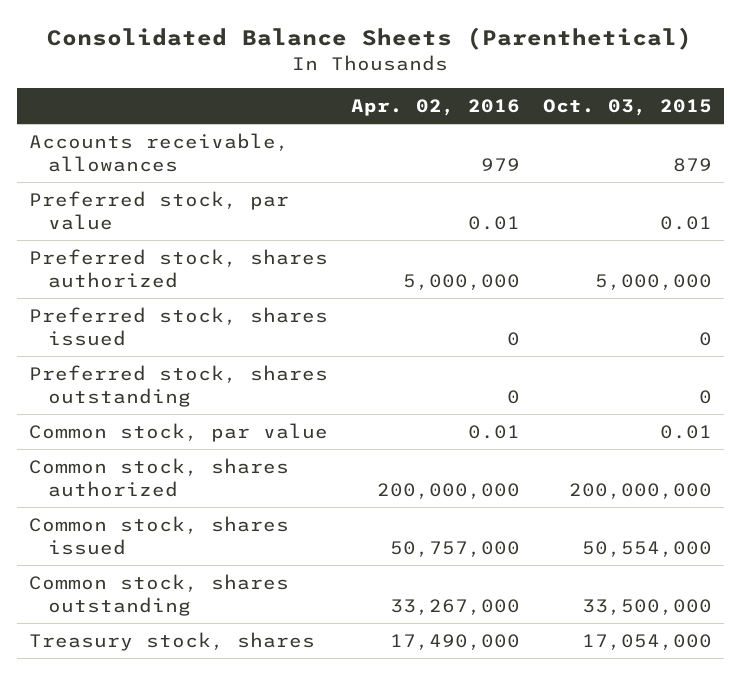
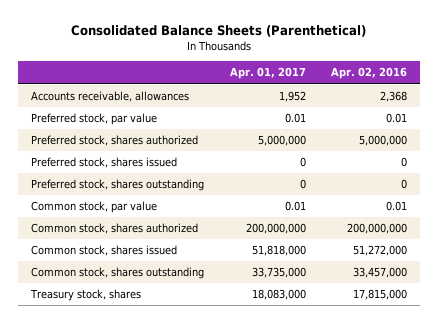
- | Apr. 02, 2016 | Oct. 03, 2015
+ | Apr. 01, 2017 | Apr. 02, 2016
- Accounts receivable, allowances | 979 | 879
+ Accounts receivable, allowances | 1,952 | 2,368
- Common stock, shares issued | 50,757,000 | 50,554,000
- Common stock, shares outstanding | 33,267,000 | 33,500,000
- Treasury stock, shares | 17,490,000 | 17,054,000
+ Common stock, shares issued | 51,818,000 | 51,272,000
+ Common stock, shares outstanding | 33,735,000 | 33,457,000
+ Treasury stock, shares | 18,083,000 | 17,815,000

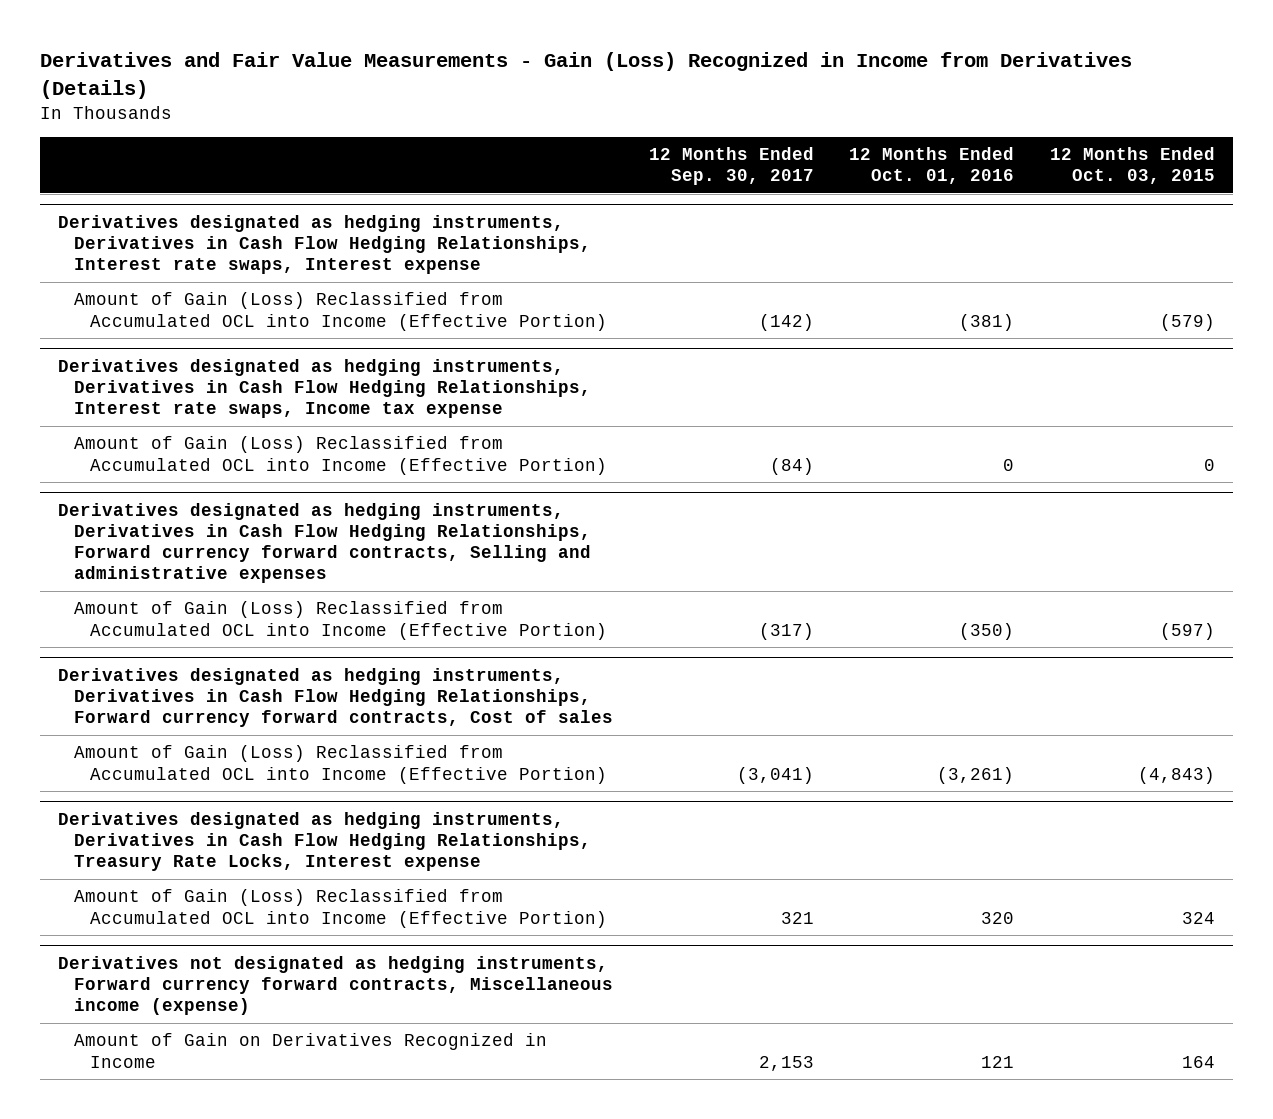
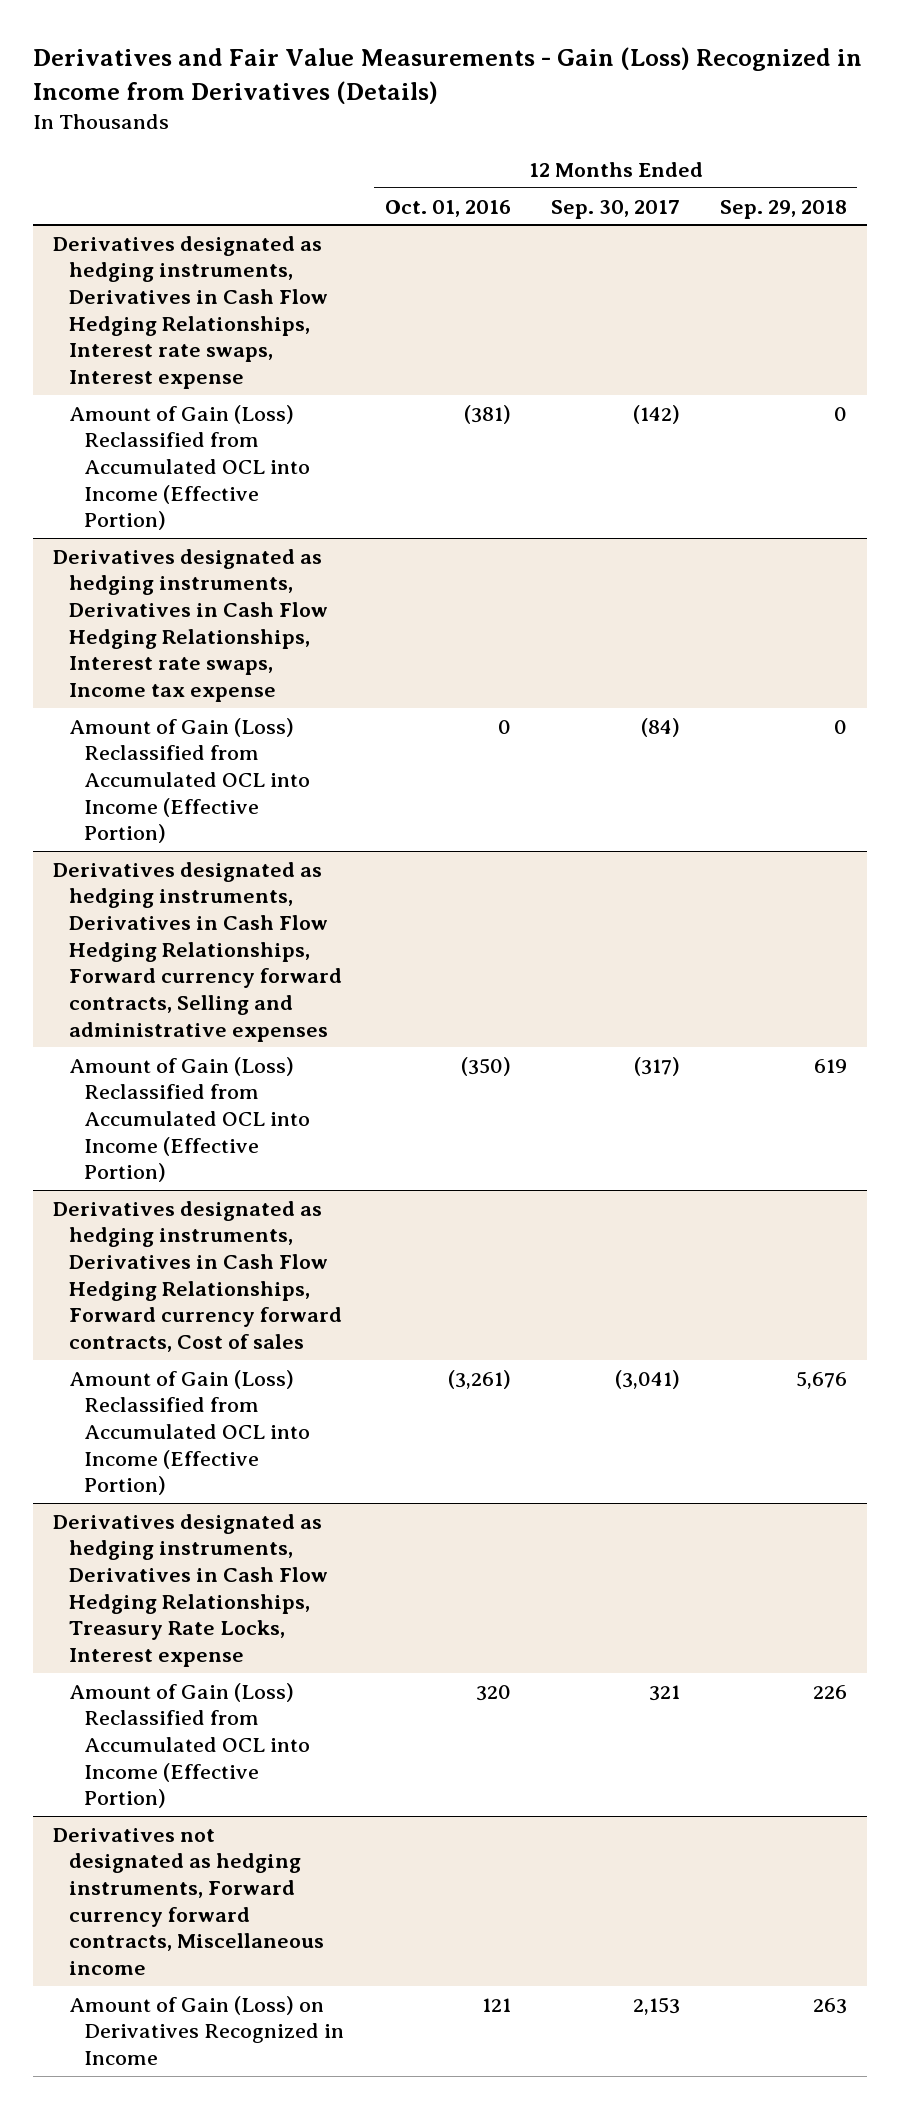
- | 12 Months Ended Sep. 30, 2017 | 12 Months Ended Oct. 01, 2016 | 12 Months Ended Oct. 03, 2015
+ | 12 Months Ended Oct. 01, 2016 | 12 Months Ended Sep. 30, 2017 | 12 Months Ended Sep. 29, 2018
- Derivatives not designated as hedging instruments, Forward currency forward contracts, Miscellaneous income (expense)
- Amount of Gain on Derivatives Recognized in Income | 2,153 | 121 | 164
+ Derivatives not designated as hedging instruments, Forward currency forward contracts, Miscellaneous income
+ Amount of Gain (Loss) on Derivatives Recognized in Income | 121 | 2,153 | 263

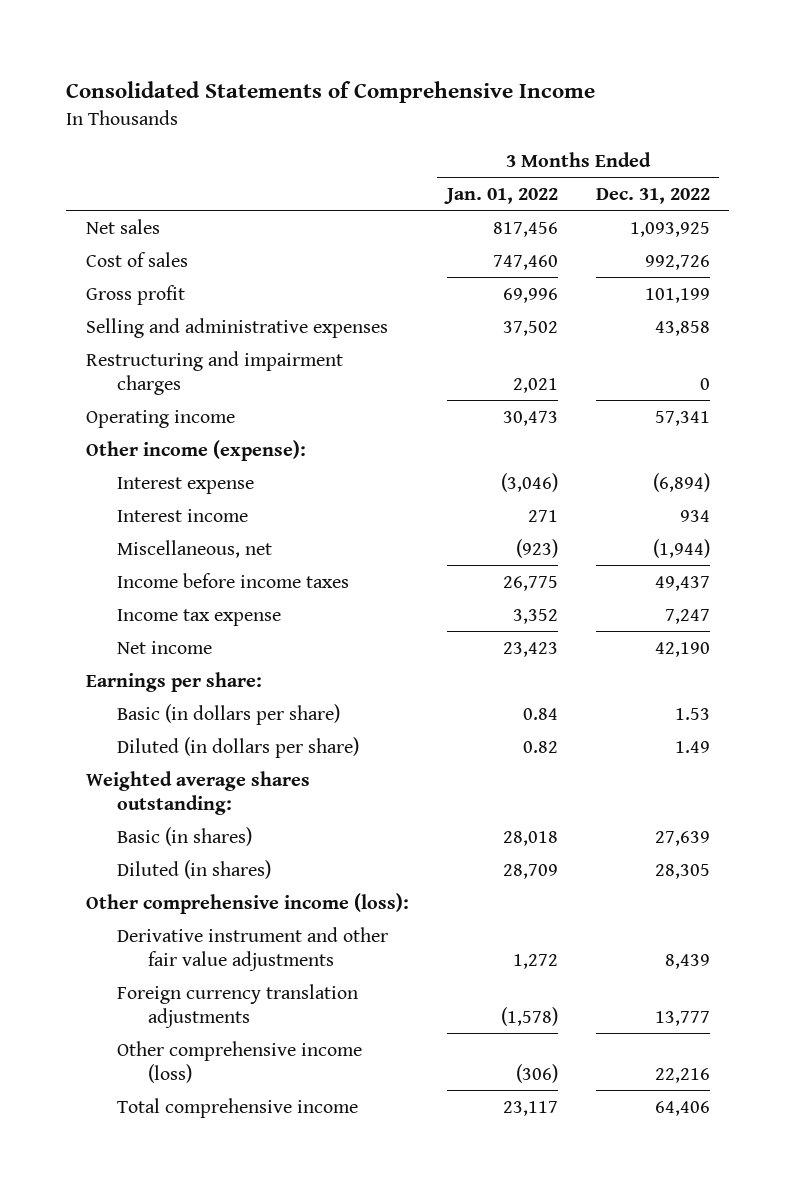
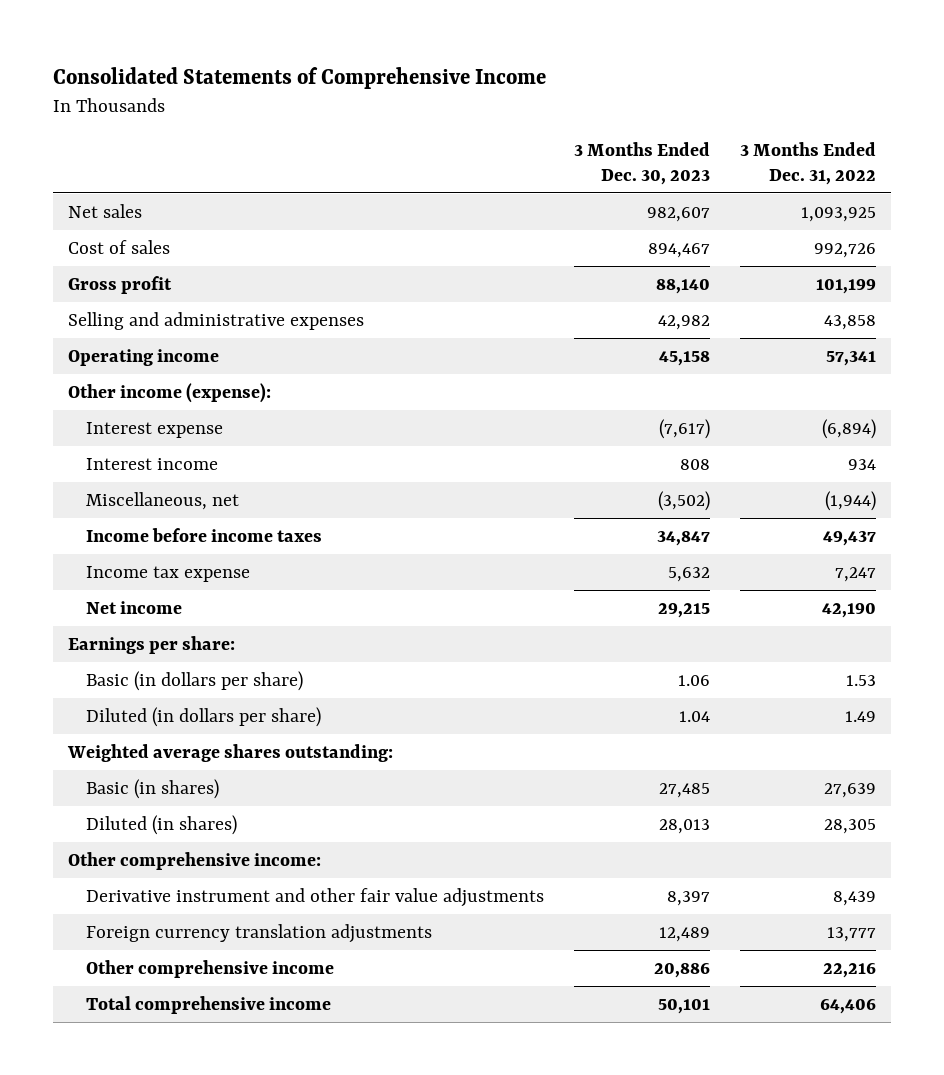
- | 3 Months Ended Jan. 01, 2022 | 3 Months Ended Dec. 31, 2022
+ | 3 Months Ended Dec. 30, 2023 | 3 Months Ended Dec. 31, 2022
- Restructuring and impairment charges | 2,021 | 0
- Other comprehensive income (loss):
+ Other comprehensive income:
- Other comprehensive income (loss) | (306) | 22,216
+ Other comprehensive income | 20,886 | 22,216

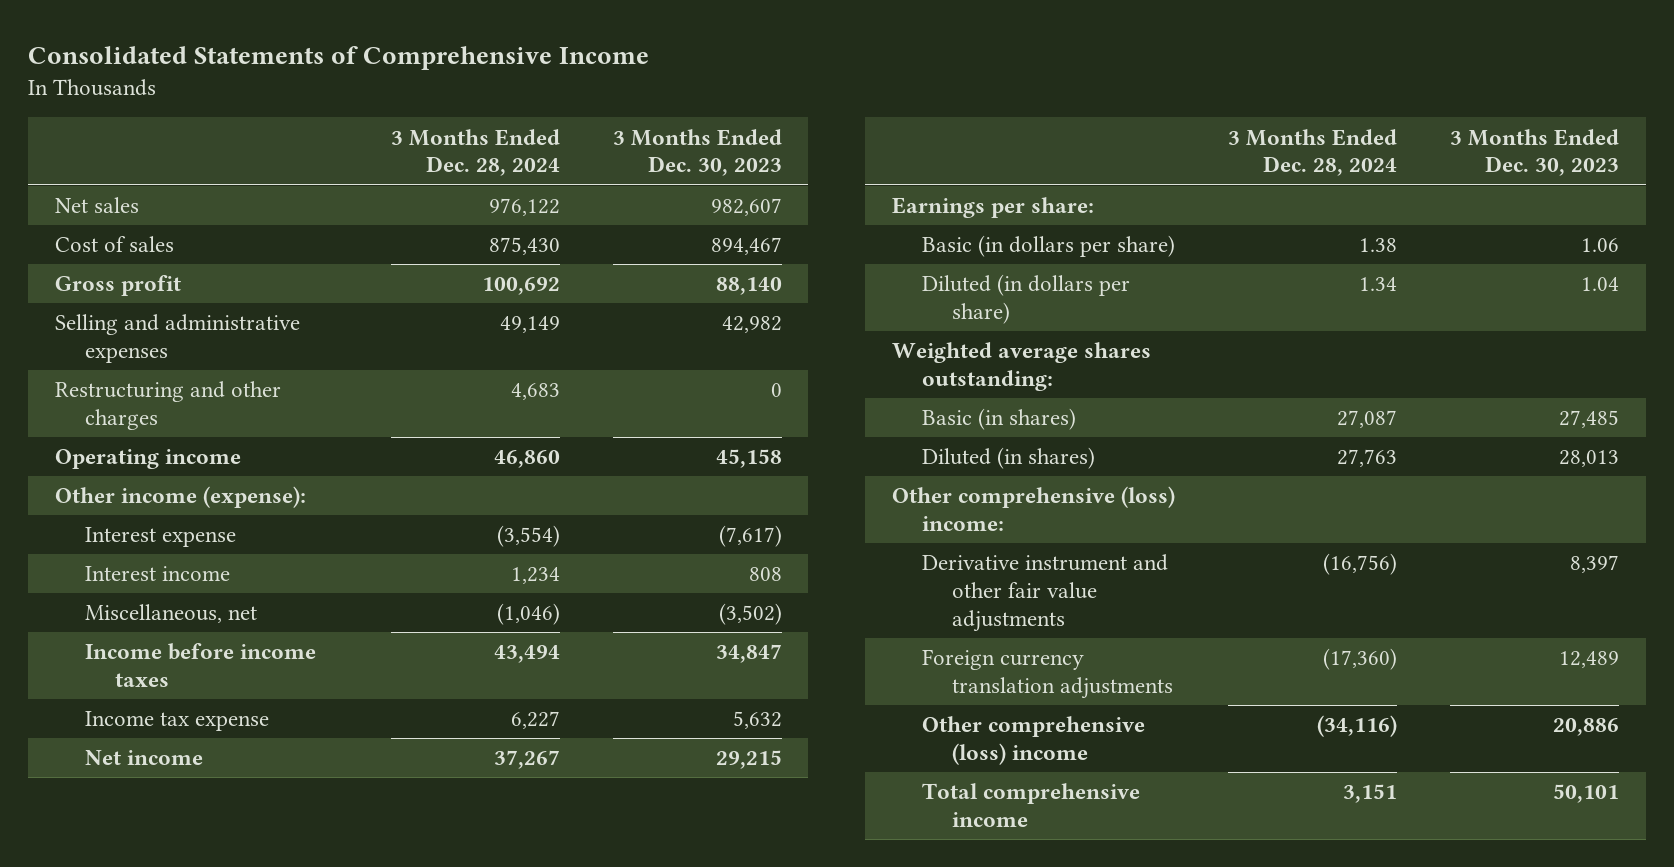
- | 3 Months Ended Dec. 30, 2023 | 3 Months Ended Dec. 31, 2022
+ | 3 Months Ended Dec. 28, 2024 | 3 Months Ended Dec. 30, 2023
+ Restructuring and other charges | 4,683 | 0
- Other comprehensive income:
+ Other comprehensive (loss) income:
- Other comprehensive income | 20,886 | 22,216
+ Other comprehensive (loss) income | (34,116) | 20,886

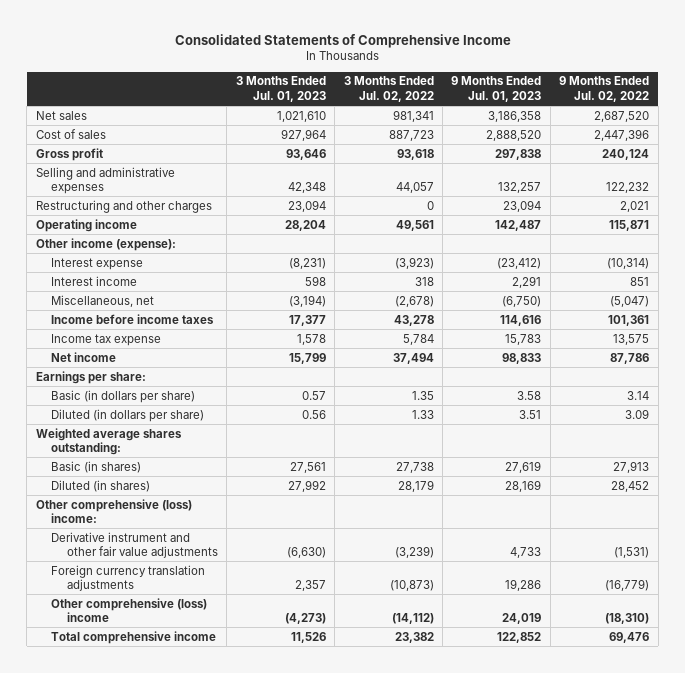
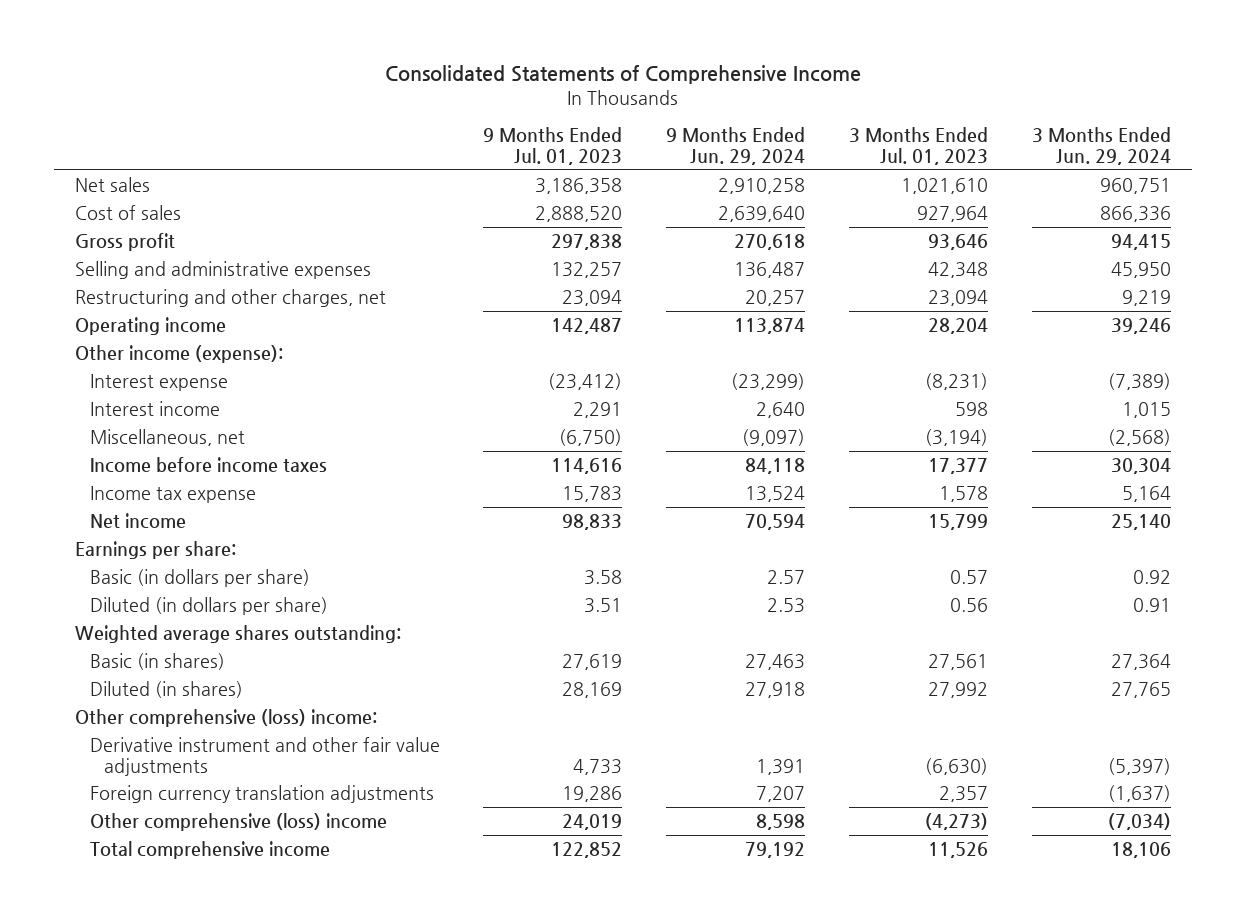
- | 3 Months Ended Jul. 01, 2023 | 3 Months Ended Jul. 02, 2022 | 9 Months Ended Jul. 01, 2023 | 9 Months Ended Jul. 02, 2022
+ | 9 Months Ended Jul. 01, 2023 | 9 Months Ended Jun. 29, 2024 | 3 Months Ended Jul. 01, 2023 | 3 Months Ended Jun. 29, 2024
- Restructuring and other charges | 23,094 | 0 | 23,094 | 2,021
+ Restructuring and other charges, net | 23,094 | 20,257 | 23,094 | 9,219

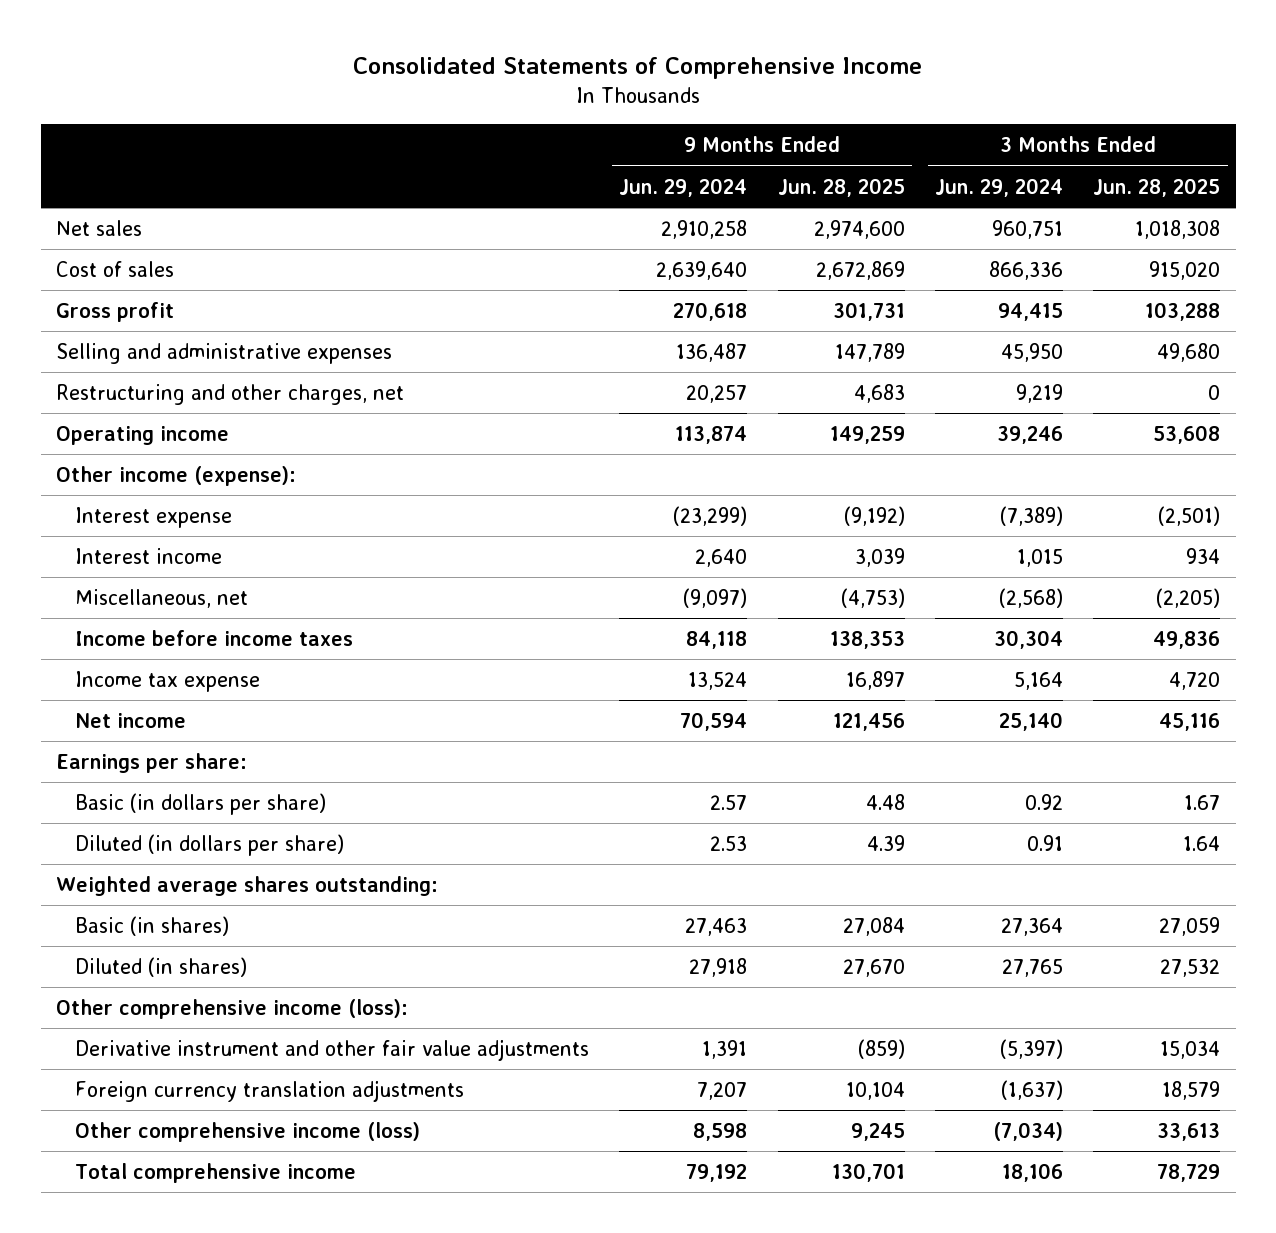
- | 9 Months Ended Jul. 01, 2023 | 9 Months Ended Jun. 29, 2024 | 3 Months Ended Jul. 01, 2023 | 3 Months Ended Jun. 29, 2024
+ | 9 Months Ended Jun. 29, 2024 | 9 Months Ended Jun. 28, 2025 | 3 Months Ended Jun. 29, 2024 | 3 Months Ended Jun. 28, 2025
- Other comprehensive (loss) income:
+ Other comprehensive income (loss):
- Other comprehensive (loss) income | 24,019 | 8,598 | (4,273) | (7,034)
+ Other comprehensive income (loss) | 8,598 | 9,245 | (7,034) | 33,613

